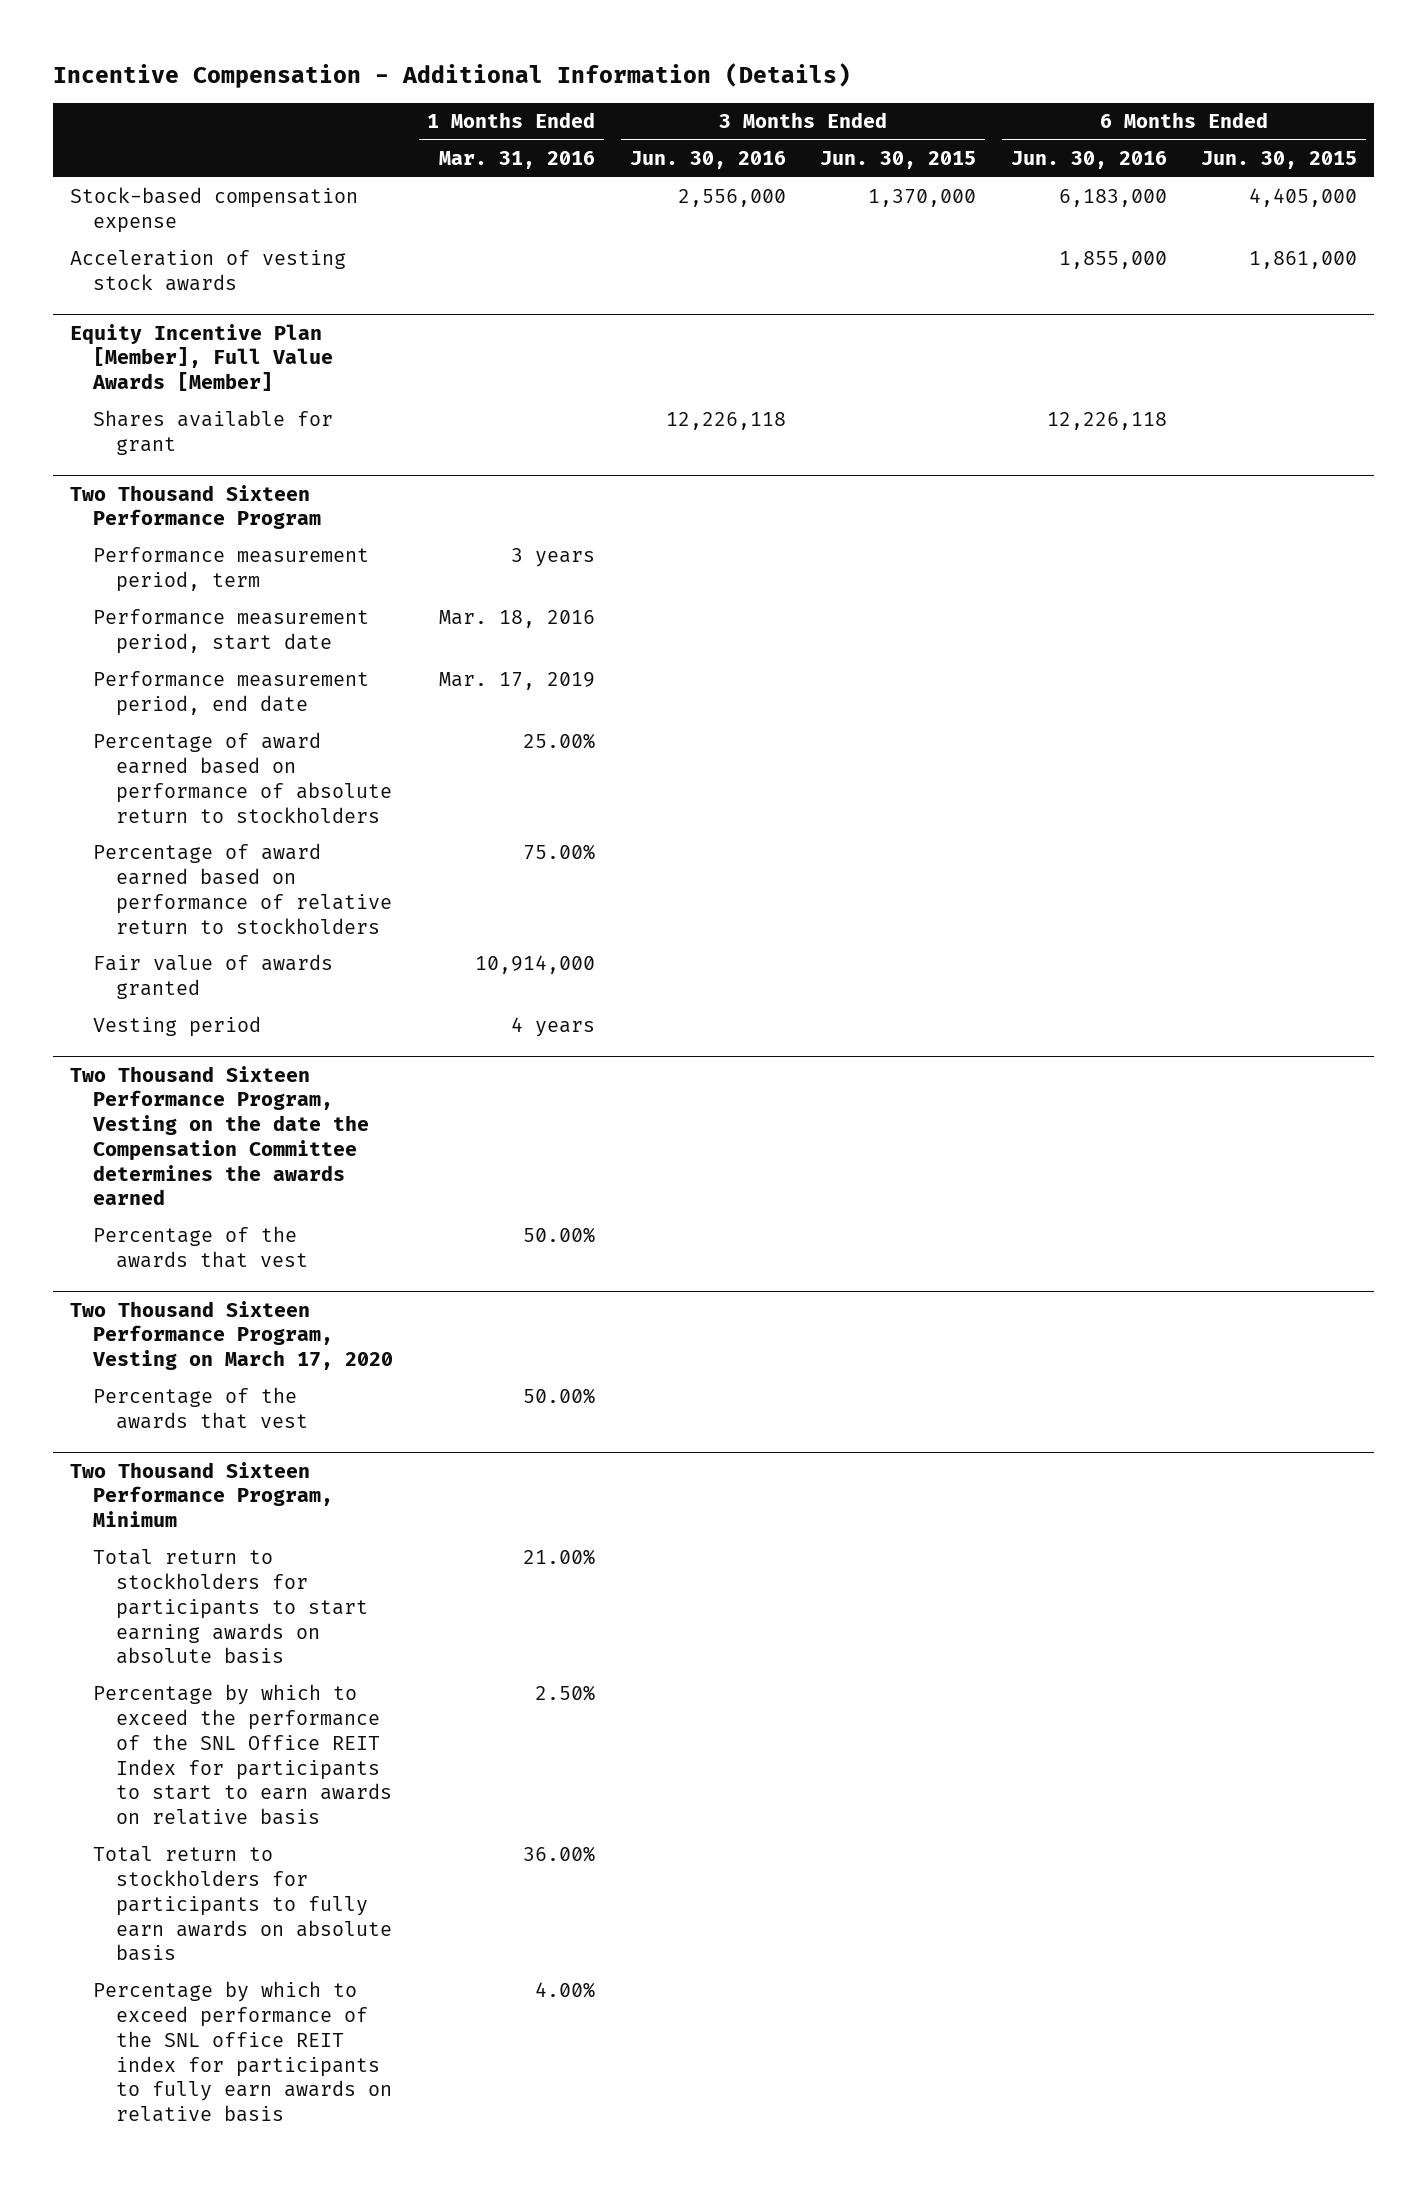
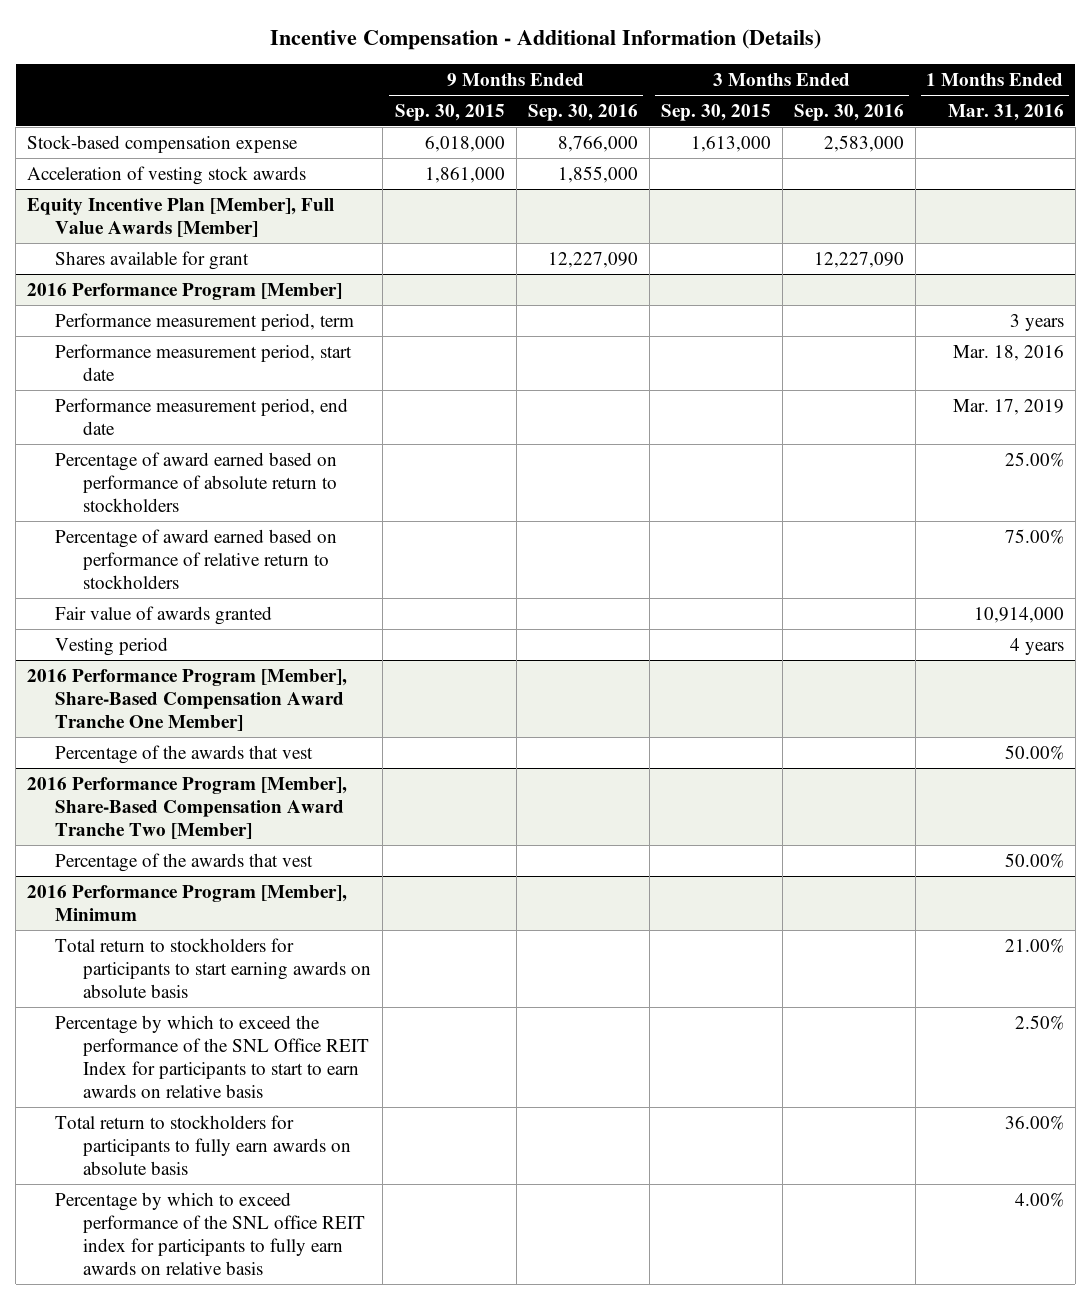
- | 1 Months Ended Mar. 31, 2016 | 3 Months Ended Jun. 30, 2016 | 3 Months Ended Jun. 30, 2015 | 6 Months Ended Jun. 30, 2016 | 6 Months Ended Jun. 30, 2015
+ | 9 Months Ended Sep. 30, 2015 | 9 Months Ended Sep. 30, 2016 | 3 Months Ended Sep. 30, 2015 | 3 Months Ended Sep. 30, 2016 | 1 Months Ended Mar. 31, 2016
- Two Thousand Sixteen Performance Program
+ 2016 Performance Program [Member]
- Two Thousand Sixteen Performance Program, Vesting on the date the Compensation Committee determines the awards earned
+ 2016 Performance Program [Member], Share-Based Compensation Award Tranche One Member]
- Two Thousand Sixteen Performance Program, Vesting on March 17, 2020
+ 2016 Performance Program [Member], Share-Based Compensation Award Tranche Two [Member]
- Two Thousand Sixteen Performance Program, Minimum
+ 2016 Performance Program [Member], Minimum

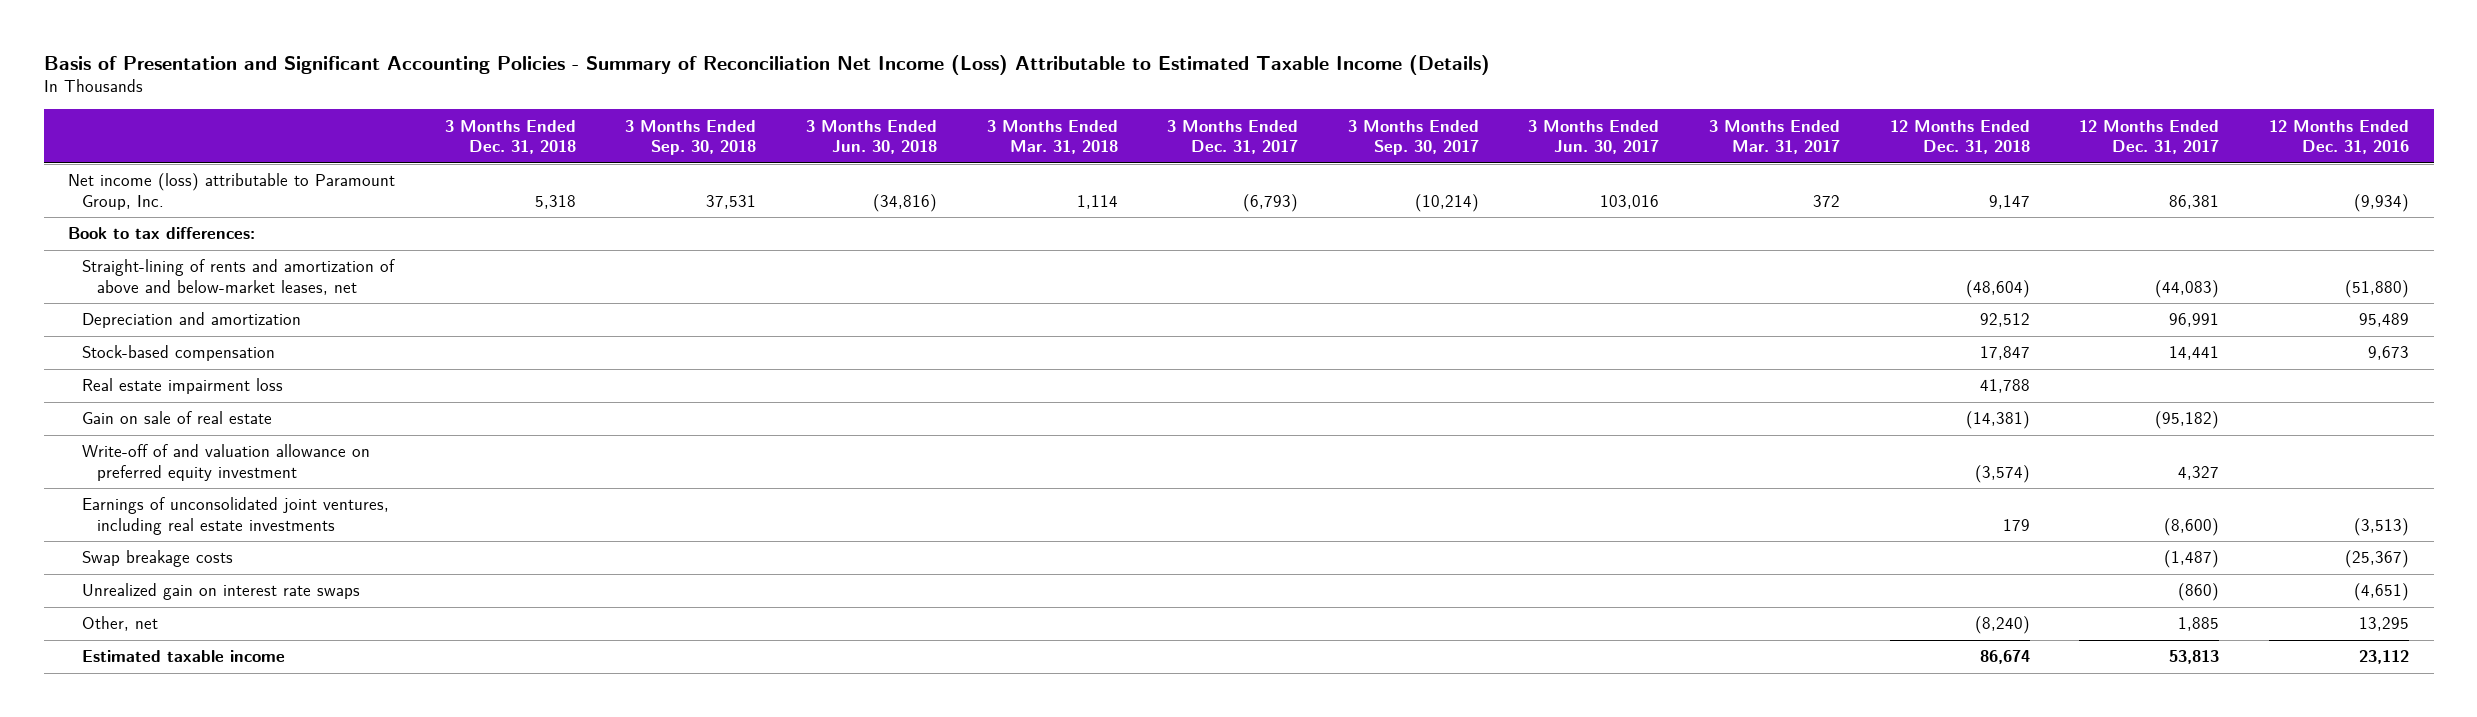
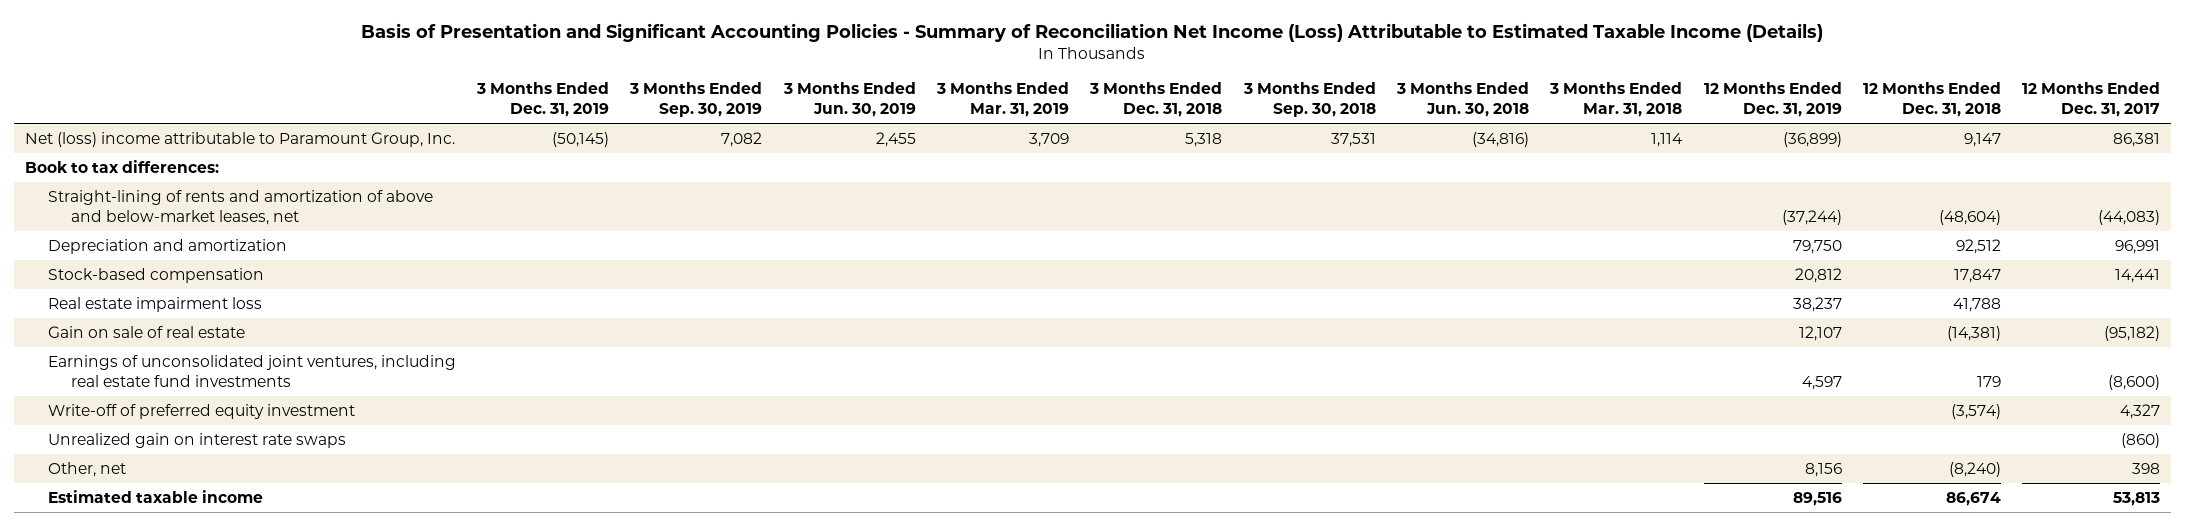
- | 3 Months Ended Dec. 31, 2018 | 3 Months Ended Sep. 30, 2018 | 3 Months Ended Jun. 30, 2018 | 3 Months Ended Mar. 31, 2018 | 3 Months Ended Dec. 31, 2017 | 3 Months Ended Sep. 30, 2017 | 3 Months Ended Jun. 30, 2017 | 3 Months Ended Mar. 31, 2017 | 12 Months Ended Dec. 31, 2018 | 12 Months Ended Dec. 31, 2017 | 12 Months Ended Dec. 31, 2016
+ | 3 Months Ended Dec. 31, 2019 | 3 Months Ended Sep. 30, 2019 | 3 Months Ended Jun. 30, 2019 | 3 Months Ended Mar. 31, 2019 | 3 Months Ended Dec. 31, 2018 | 3 Months Ended Sep. 30, 2018 | 3 Months Ended Jun. 30, 2018 | 3 Months Ended Mar. 31, 2018 | 12 Months Ended Dec. 31, 2019 | 12 Months Ended Dec. 31, 2018 | 12 Months Ended Dec. 31, 2017
- Net income (loss) attributable to Paramount Group, Inc. | 5,318 | 37,531 | (34,816) | 1,114 | (6,793) | (10,214) | 103,016 | 372 | 9,147 | 86,381 | (9,934)
+ Net (loss) income attributable to Paramount Group, Inc. | (50,145) | 7,082 | 2,455 | 3,709 | 5,318 | 37,531 | (34,816) | 1,114 | (36,899) | 9,147 | 86,381
- Write-off of and valuation allowance on preferred equity investment | | | | | | | | | (3,574) | 4,327 |
- Earnings of unconsolidated joint ventures, including real estate investments | | | | | | | | | 179 | (8,600) | (3,513)
- Swap breakage costs | | | | | | | | | | (1,487) | (25,367)
+ Earnings of unconsolidated joint ventures, including real estate fund investments | | | | | | | | | 4,597 | 179 | (8,600)
+ Write-off of preferred equity investment | | | | | | | | | | (3,574) | 4,327
- Other, net | | | | | | | | | (8,240) | 1,885 | 13,295
+ Other, net | | | | | | | | | 8,156 | (8,240) | 398

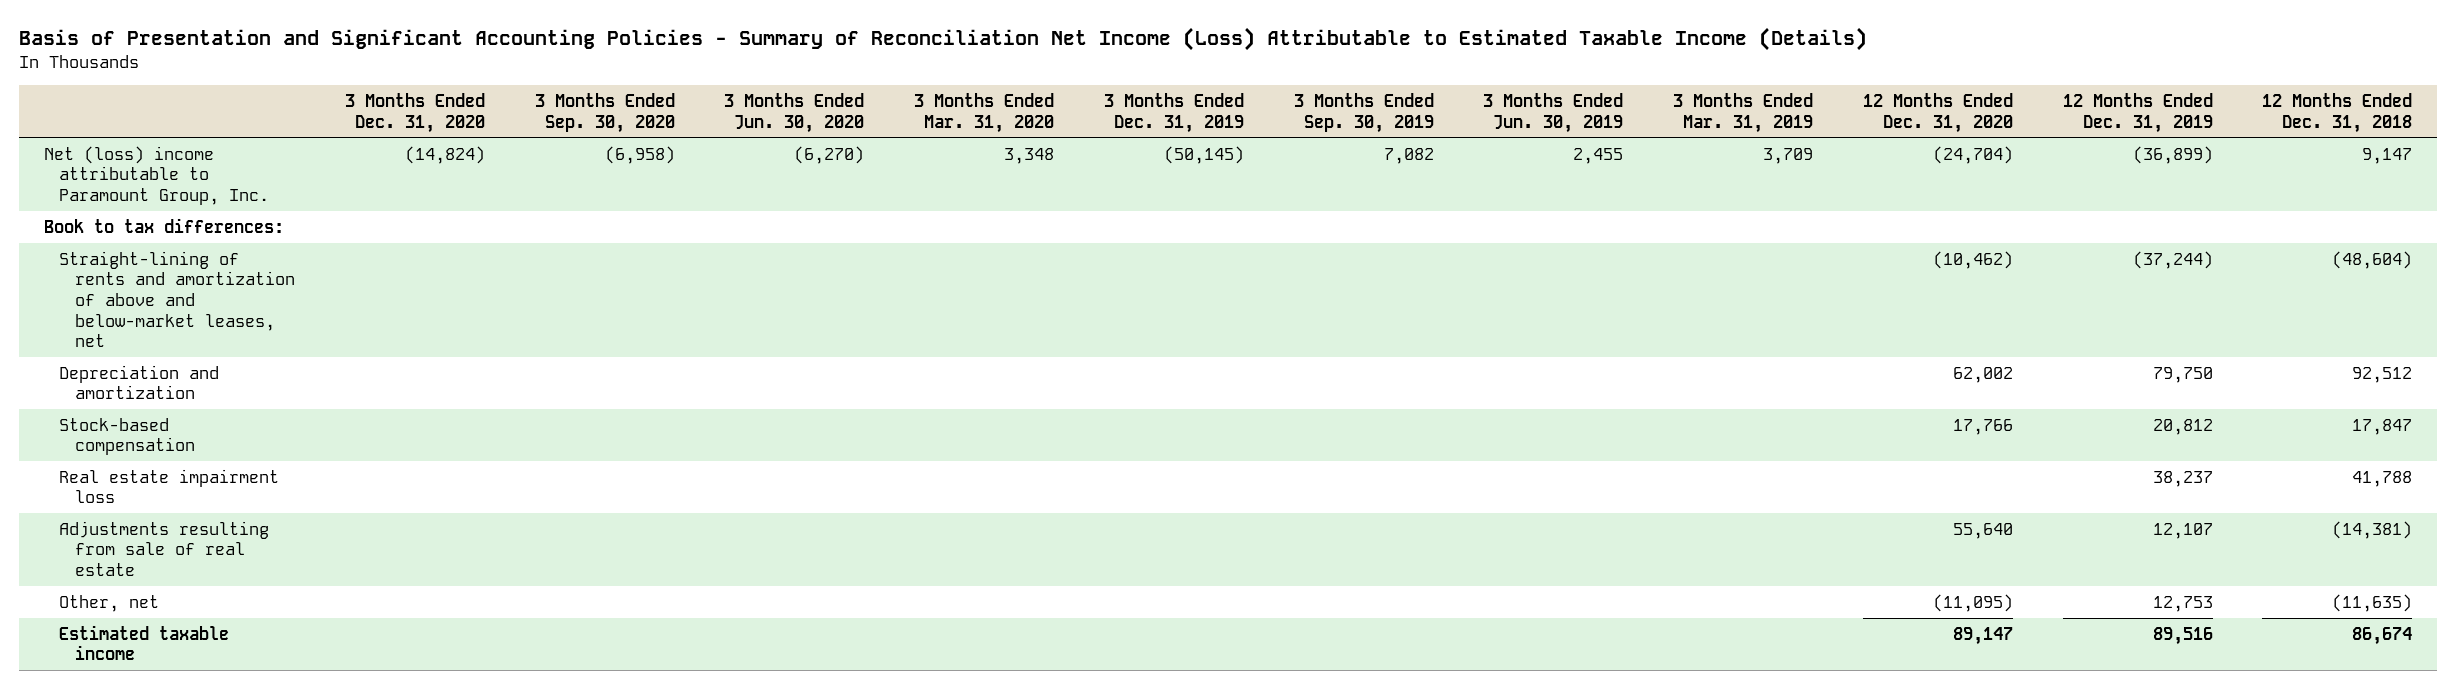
- | 3 Months Ended Dec. 31, 2019 | 3 Months Ended Sep. 30, 2019 | 3 Months Ended Jun. 30, 2019 | 3 Months Ended Mar. 31, 2019 | 3 Months Ended Dec. 31, 2018 | 3 Months Ended Sep. 30, 2018 | 3 Months Ended Jun. 30, 2018 | 3 Months Ended Mar. 31, 2018 | 12 Months Ended Dec. 31, 2019 | 12 Months Ended Dec. 31, 2018 | 12 Months Ended Dec. 31, 2017
+ | 3 Months Ended Dec. 31, 2020 | 3 Months Ended Sep. 30, 2020 | 3 Months Ended Jun. 30, 2020 | 3 Months Ended Mar. 31, 2020 | 3 Months Ended Dec. 31, 2019 | 3 Months Ended Sep. 30, 2019 | 3 Months Ended Jun. 30, 2019 | 3 Months Ended Mar. 31, 2019 | 12 Months Ended Dec. 31, 2020 | 12 Months Ended Dec. 31, 2019 | 12 Months Ended Dec. 31, 2018
- Gain on sale of real estate | | | | | | | | | 12,107 | (14,381) | (95,182)
- Earnings of unconsolidated joint ventures, including real estate fund investments | | | | | | | | | 4,597 | 179 | (8,600)
- Write-off of preferred equity investment | | | | | | | | | | (3,574) | 4,327
- Unrealized gain on interest rate swaps | | | | | | | | | | | (860)
- Other, net | | | | | | | | | 8,156 | (8,240) | 398
+ Adjustments resulting from sale of real estate | | | | | | | | | 55,640 | 12,107 | (14,381)
+ Other, net | | | | | | | | | (11,095) | 12,753 | (11,635)

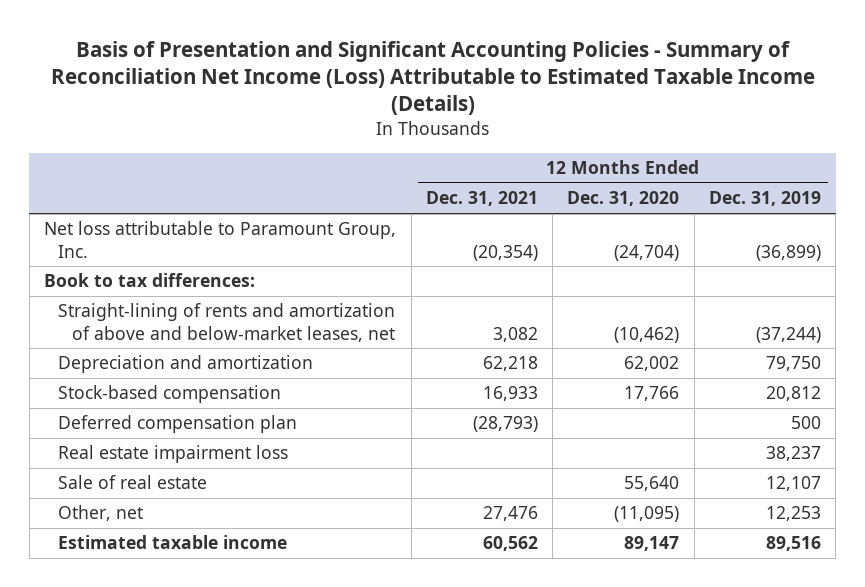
- | 3 Months Ended Dec. 31, 2020 | 3 Months Ended Sep. 30, 2020 | 3 Months Ended Jun. 30, 2020 | 3 Months Ended Mar. 31, 2020 | 3 Months Ended Dec. 31, 2019 | 3 Months Ended Sep. 30, 2019 | 3 Months Ended Jun. 30, 2019 | 3 Months Ended Mar. 31, 2019 | 12 Months Ended Dec. 31, 2020 | 12 Months Ended Dec. 31, 2019 | 12 Months Ended Dec. 31, 2018
+ | 12 Months Ended Dec. 31, 2021 | 12 Months Ended Dec. 31, 2020 | 12 Months Ended Dec. 31, 2019
- Net (loss) income attributable to Paramount Group, Inc. | (14,824) | (6,958) | (6,270) | 3,348 | (50,145) | 7,082 | 2,455 | 3,709 | (24,704) | (36,899) | 9,147
+ Net loss attributable to Paramount Group, Inc. | (20,354) | (24,704) | (36,899)
+ Deferred compensation plan | (28,793) | | 500
- Adjustments resulting from sale of real estate | | | | | | | | | 55,640 | 12,107 | (14,381)
- Other, net | | | | | | | | | (11,095) | 12,753 | (11,635)
+ Sale of real estate | | 55,640 | 12,107
+ Other, net | 27,476 | (11,095) | 12,253

